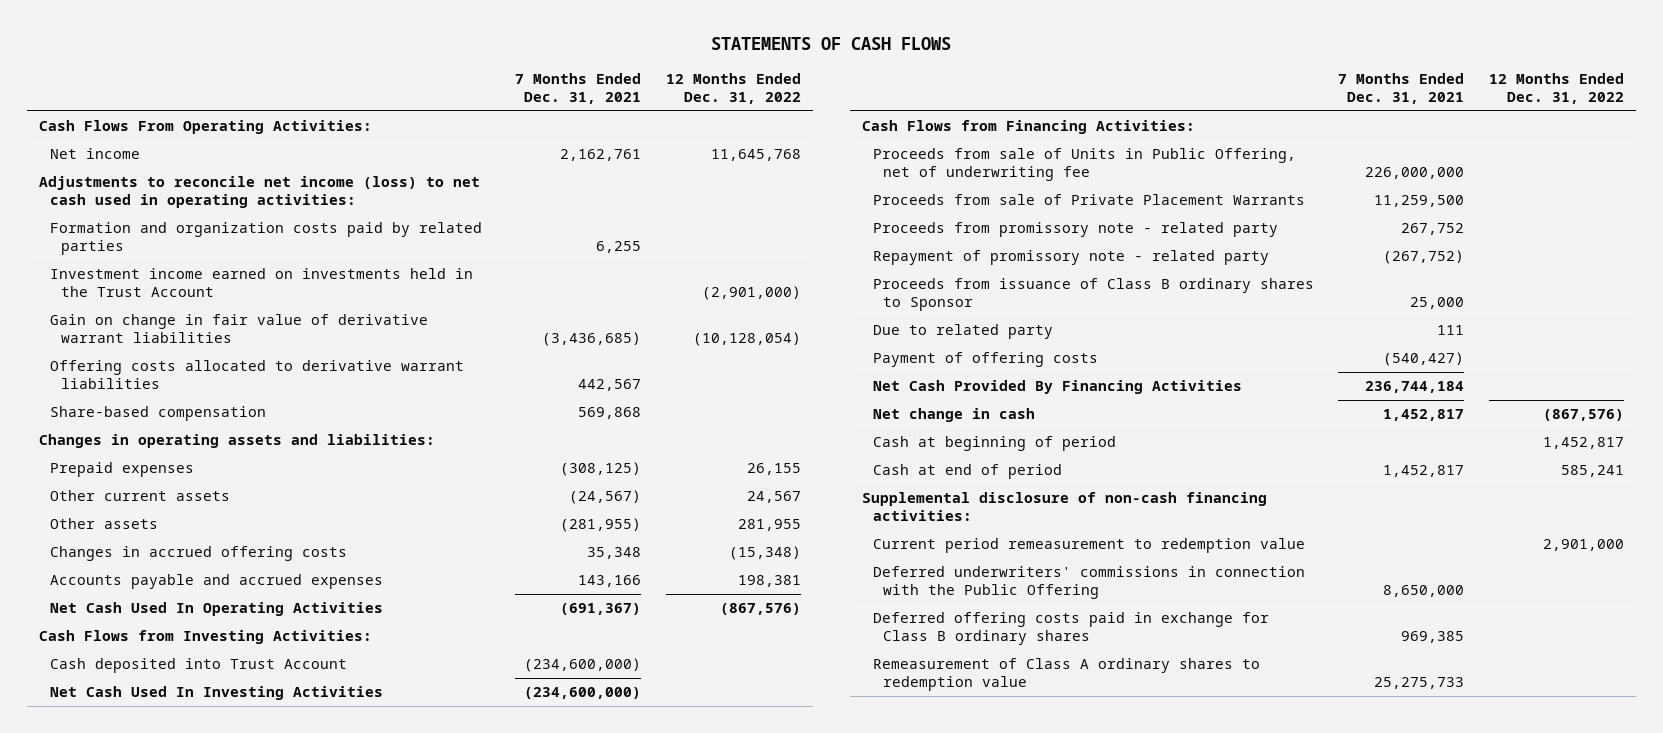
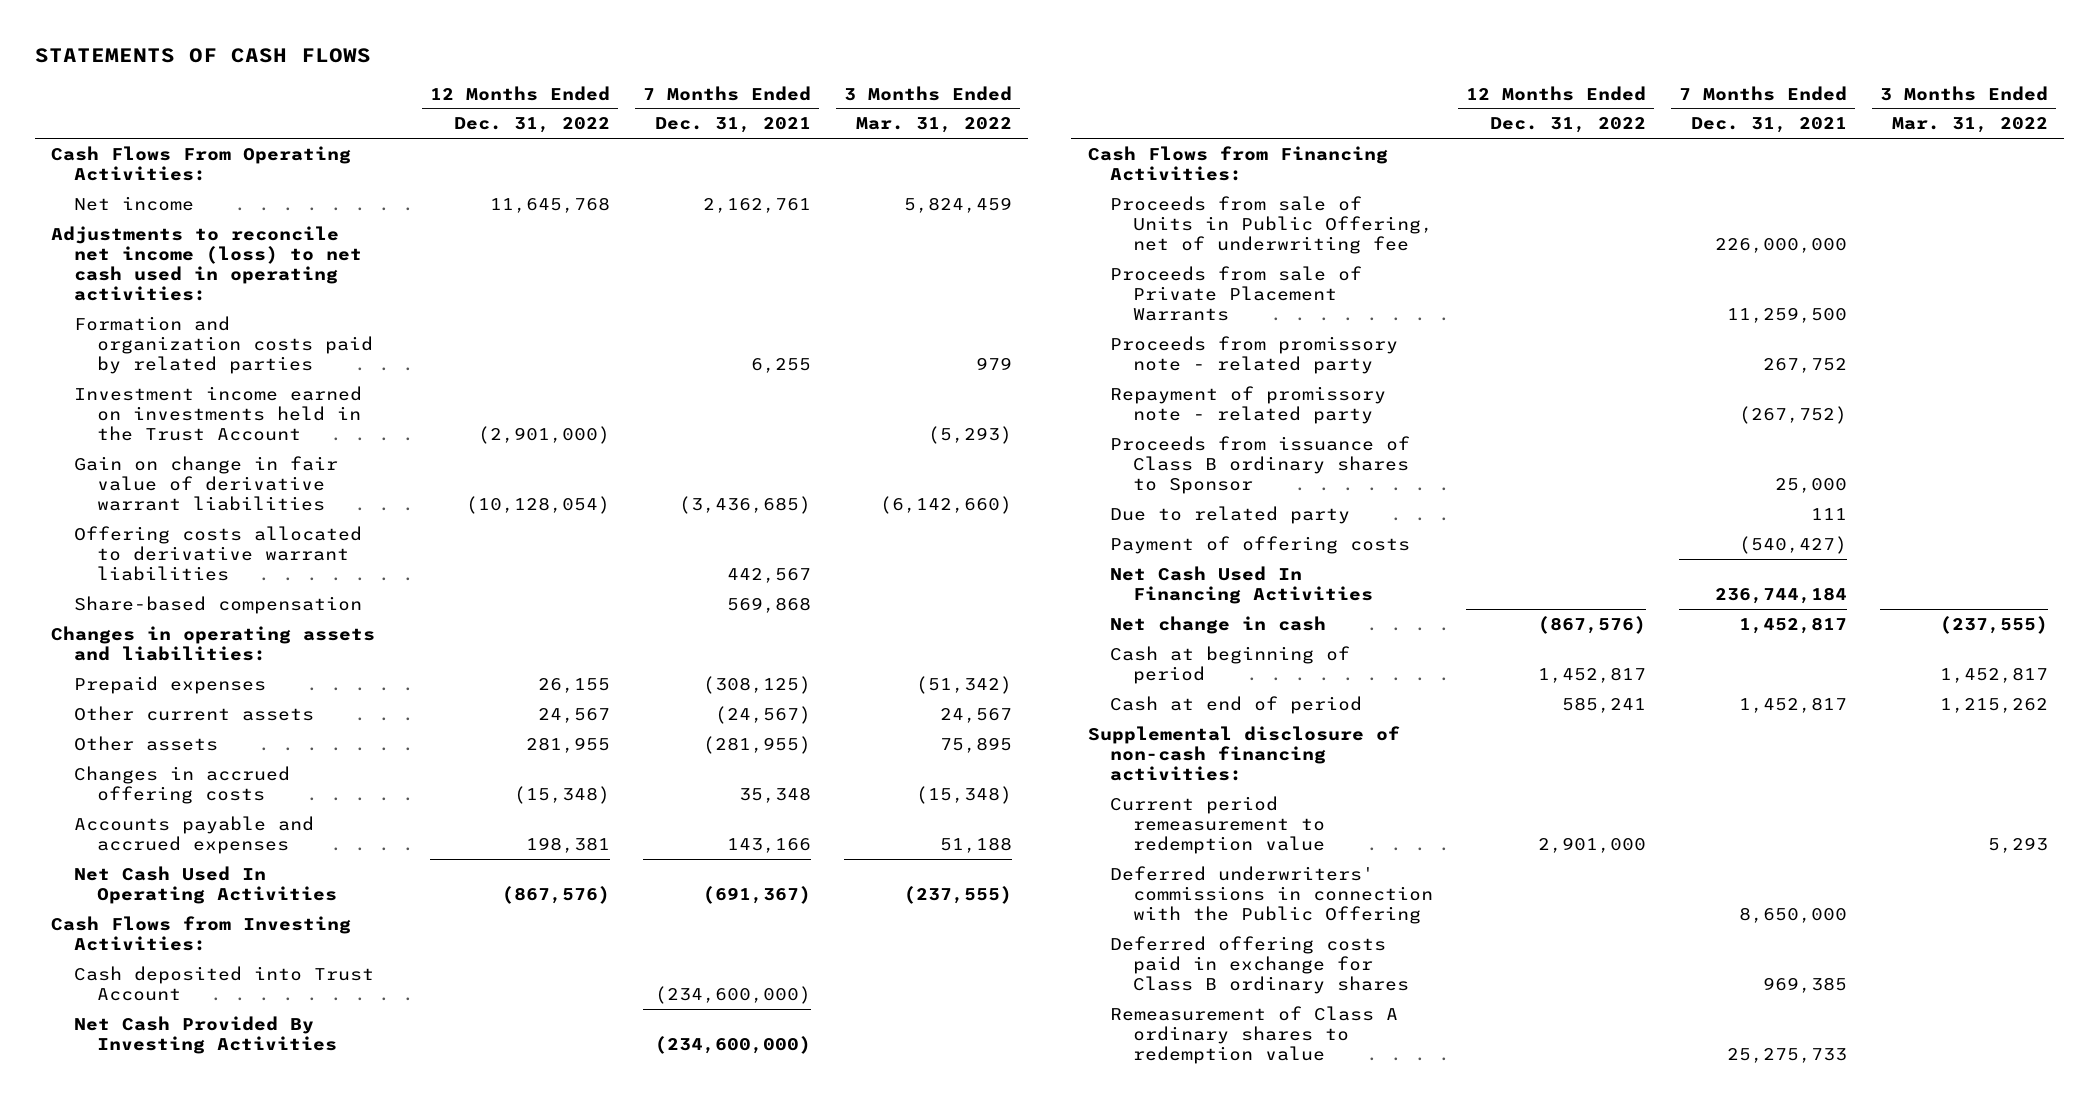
- | 7 Months Ended Dec. 31, 2021 | 12 Months Ended Dec. 31, 2022
+ | 12 Months Ended Dec. 31, 2022 | 7 Months Ended Dec. 31, 2021 | 3 Months Ended Mar. 31, 2022
- Net Cash Used In Investing Activities | (234,600,000) |
+ Net Cash Provided By Investing Activities | | (234,600,000) |
- Net Cash Provided By Financing Activities | 236,744,184 |
+ Net Cash Used In Financing Activities | | 236,744,184 |

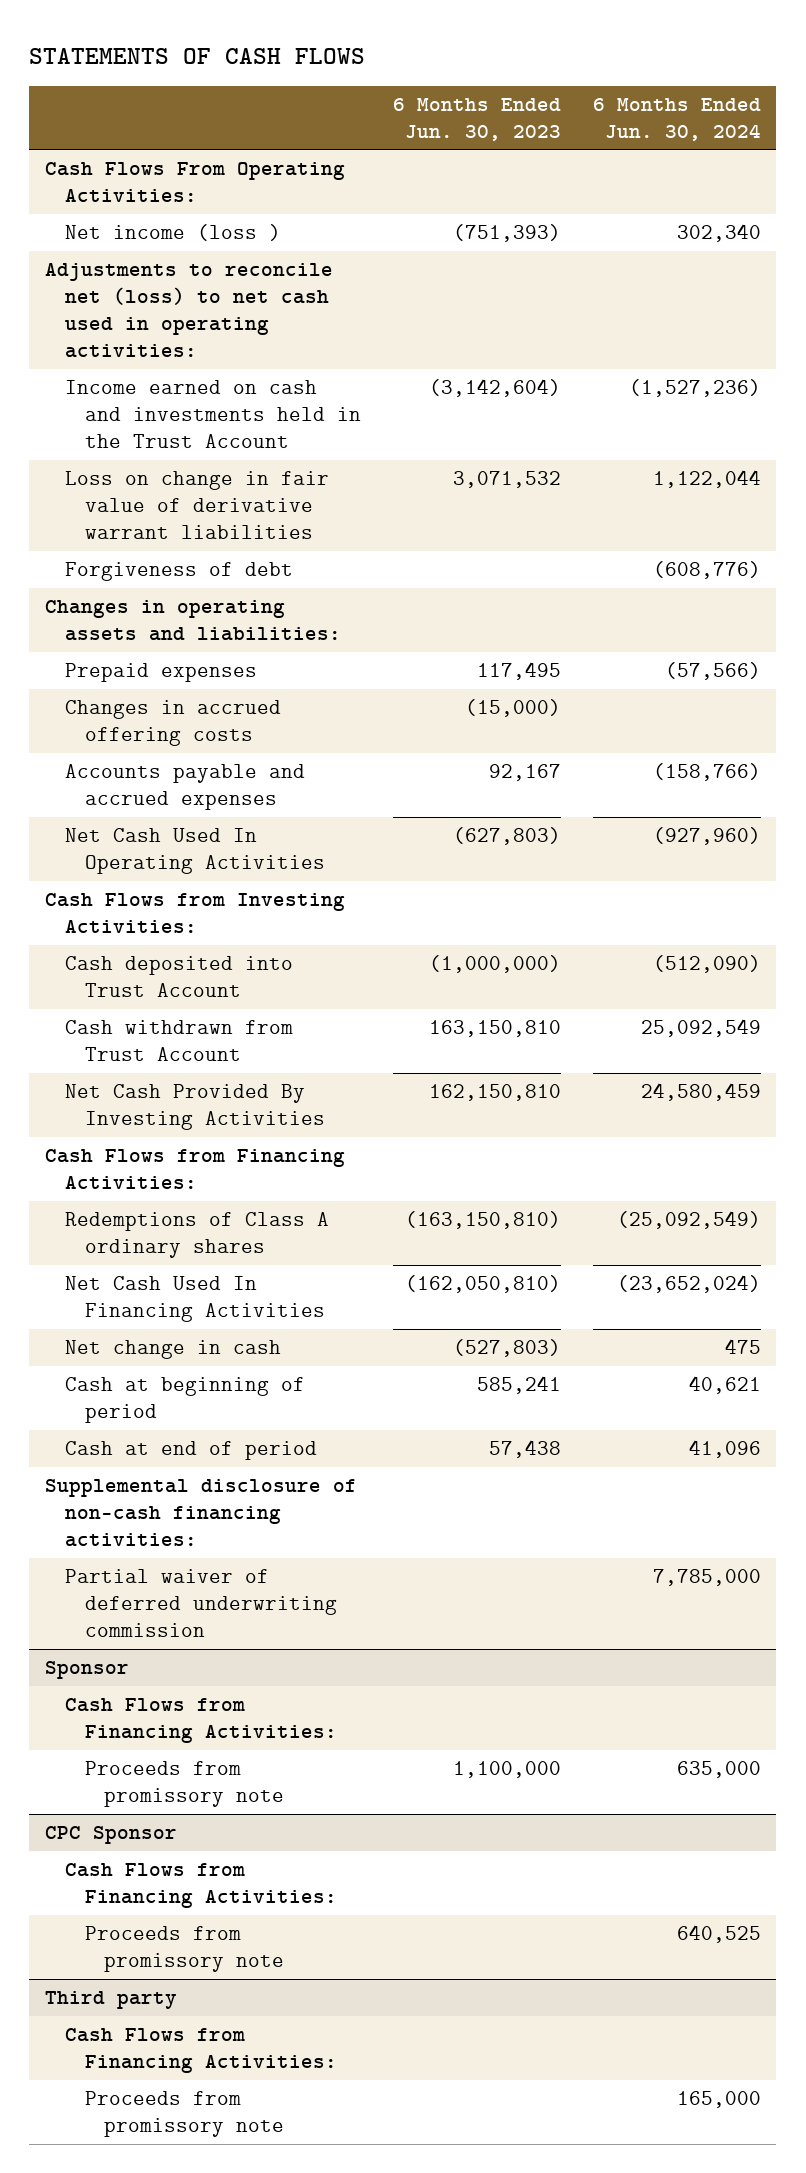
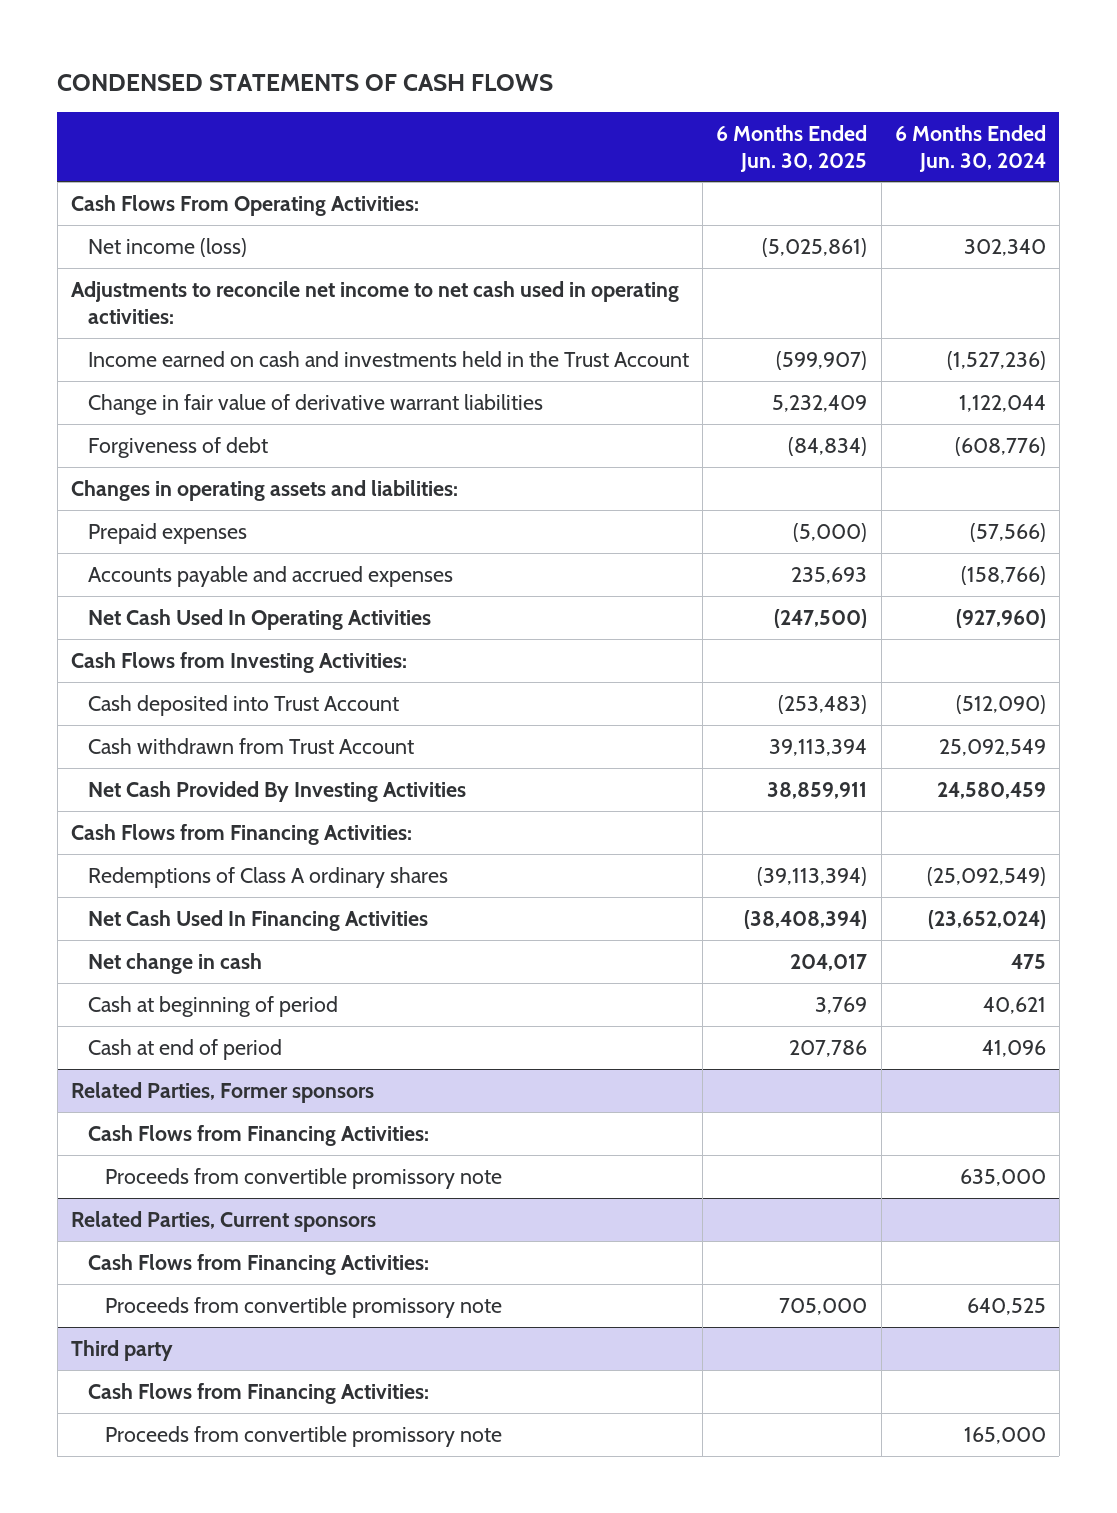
- STATEMENTS OF CASH FLOWS
+ CONDENSED STATEMENTS OF CASH FLOWS
- | 6 Months Ended Jun. 30, 2023 | 6 Months Ended Jun. 30, 2024
+ | 6 Months Ended Jun. 30, 2025 | 6 Months Ended Jun. 30, 2024
- Net income (loss ) | (751,393) | 302,340
- Adjustments to reconcile net (loss) to net cash used in operating activities:
+ Net income (loss) | (5,025,861) | 302,340
+ Adjustments to reconcile net income to net cash used in operating activities:
- Loss on change in fair value of derivative warrant liabilities | 3,071,532 | 1,122,044
+ Change in fair value of derivative warrant liabilities | 5,232,409 | 1,122,044
- Changes in accrued offering costs | (15,000) |
- Supplemental disclosure of non-cash financing activities:
- Partial waiver of deferred underwriting commission | | 7,785,000
- Sponsor
+ Related Parties, Former sponsors
- Proceeds from promissory note | 1,100,000 | 635,000
- CPC Sponsor
+ Proceeds from convertible promissory note | | 635,000
+ Related Parties, Current sponsors
- Proceeds from promissory note | | 640,525
+ Proceeds from convertible promissory note | 705,000 | 640,525
@ Third party
- Proceeds from promissory note | | 165,000
+ Proceeds from convertible promissory note | | 165,000

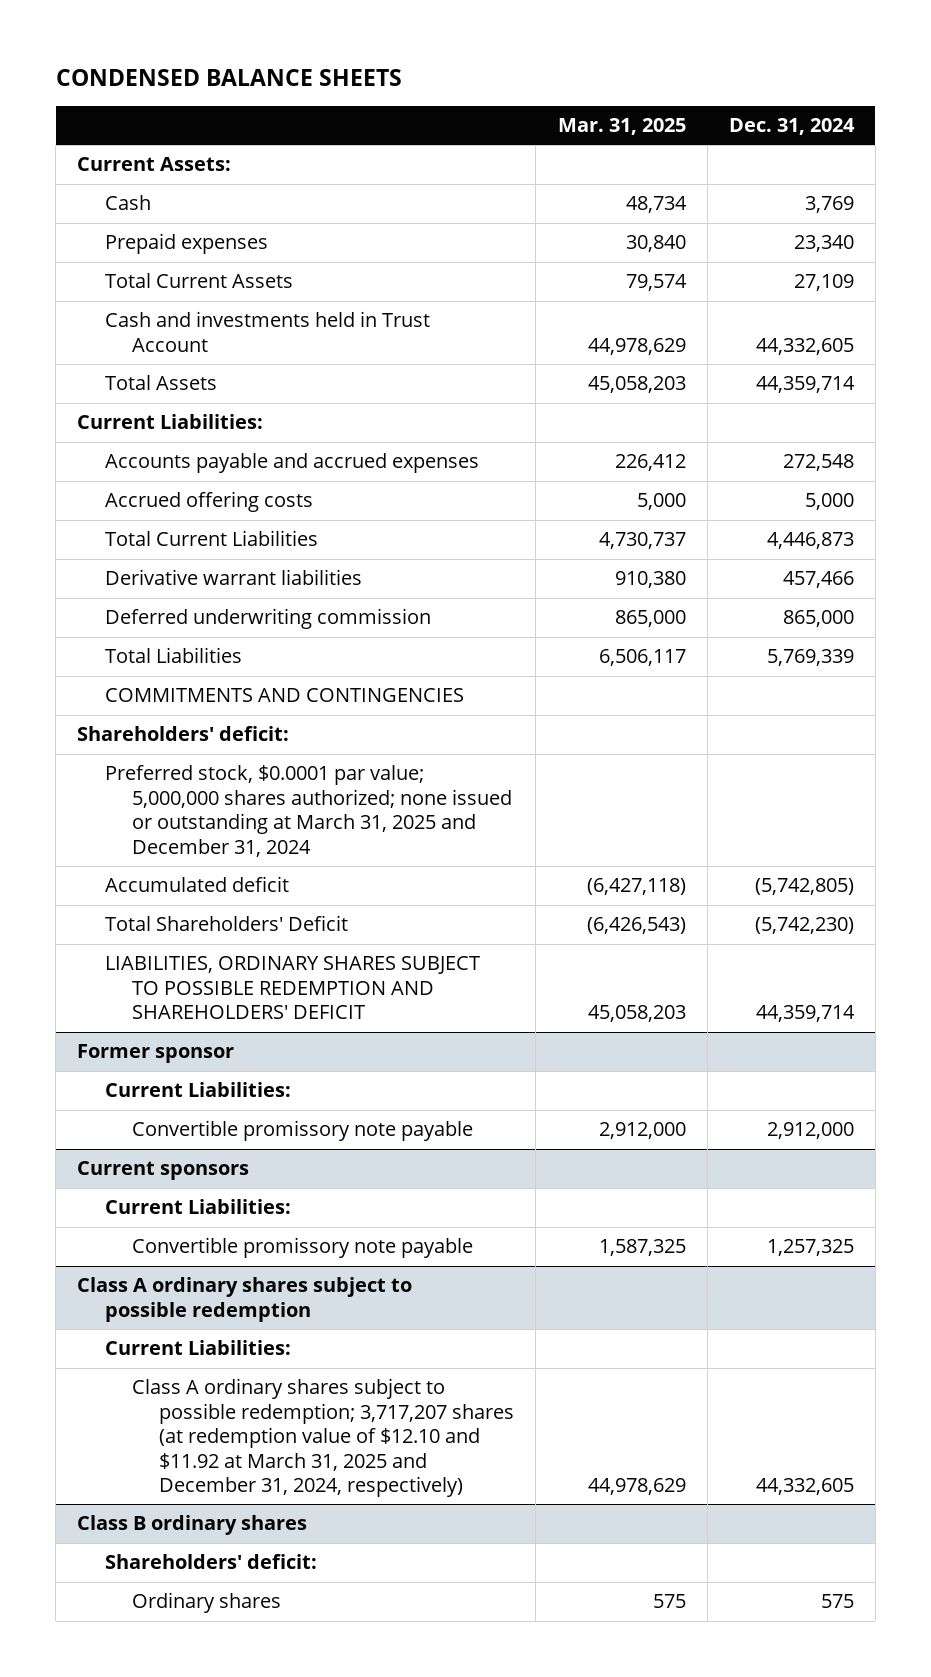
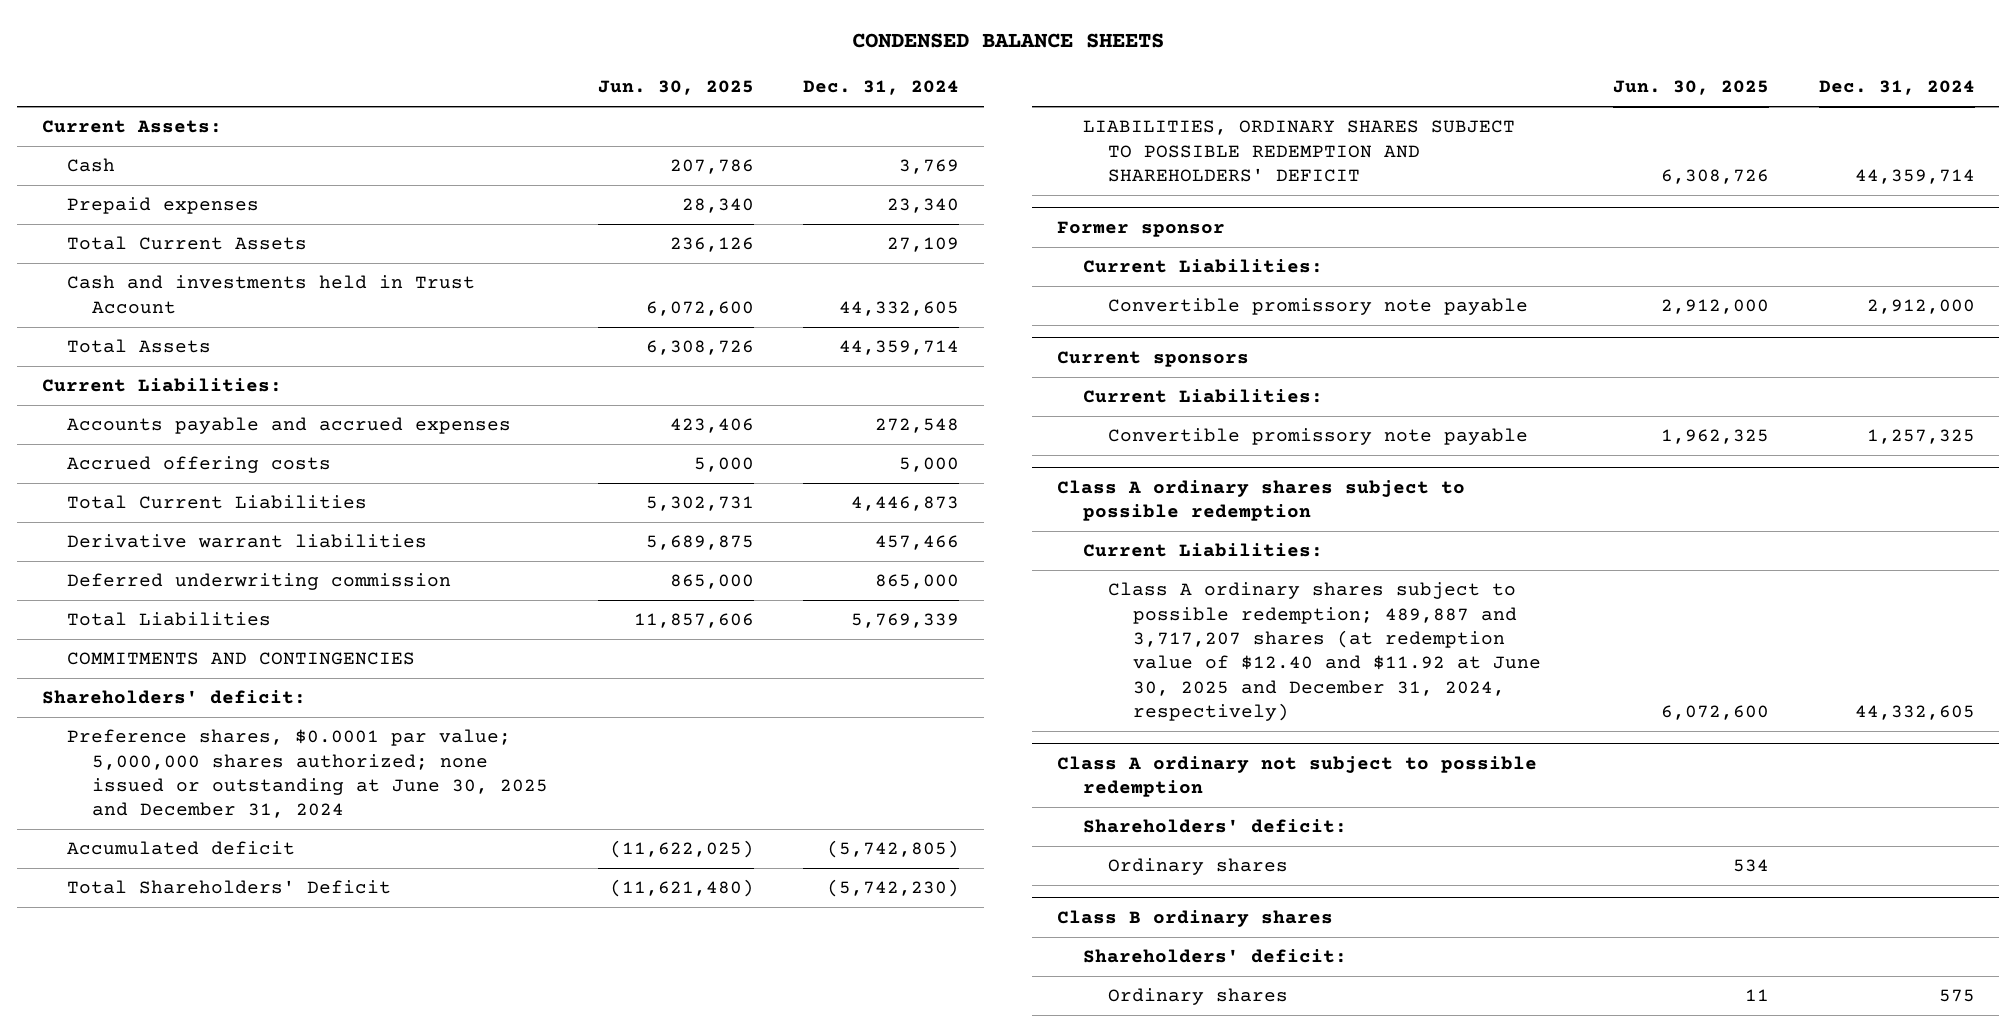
- | Mar. 31, 2025 | Dec. 31, 2024
+ | Jun. 30, 2025 | Dec. 31, 2024
- Preferred stock, $0.0001 par value; 5,000,000 shares authorized; none issued or outstanding at March 31, 2025 and December 31, 2024
+ Preference shares, $0.0001 par value; 5,000,000 shares authorized; none issued or outstanding at June 30, 2025 and December 31, 2024
@ Class A ordinary shares subject to possible redemption
- Class A ordinary shares subject to possible redemption; 3,717,207 shares (at redemption value of $12.10 and $11.92 at March 31, 2025 and December 31, 2024, respectively) | 44,978,629 | 44,332,605
+ Class A ordinary shares subject to possible redemption; 489,887 and 3,717,207 shares (at redemption value of $12.40 and $11.92 at June 30, 2025 and December 31, 2024, respectively) | 6,072,600 | 44,332,605
+ Class A ordinary not subject to possible redemption
+ Shareholders' deficit:
+ Ordinary shares | 534 |

